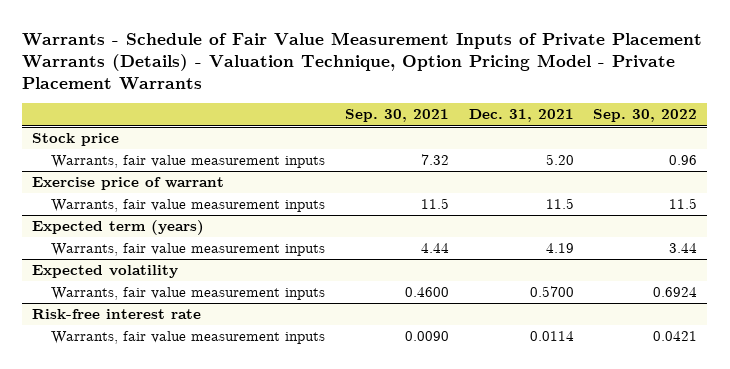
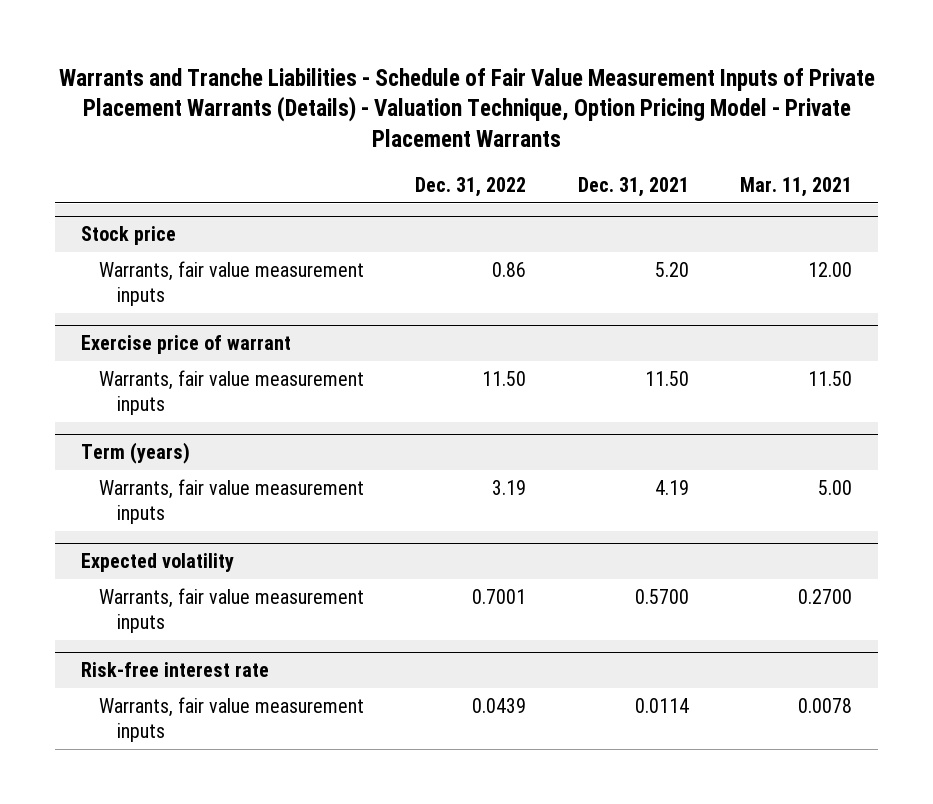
- Warrants - Schedule of Fair Value Measurement Inputs of Private Placement Warrants (Details) - Valuation Technique, Option Pricing Model - Private Placement Warrants
+ Warrants and Tranche Liabilities - Schedule of Fair Value Measurement Inputs of Private Placement Warrants (Details) - Valuation Technique, Option Pricing Model - Private Placement Warrants
- | Sep. 30, 2021 | Dec. 31, 2021 | Sep. 30, 2022
+ | Dec. 31, 2022 | Dec. 31, 2021 | Mar. 11, 2021
@ Exercise price of warrant
- Warrants, fair value measurement inputs | 11.5 | 11.5 | 11.5
- Expected term (years)
@ Exercise price of warrant
+ Warrants, fair value measurement inputs | 11.50 | 11.50 | 11.50
+ Term (years)

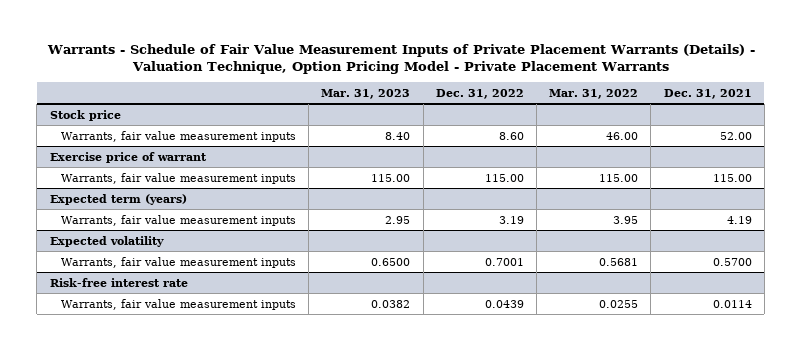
- Warrants and Tranche Liabilities - Schedule of Fair Value Measurement Inputs of Private Placement Warrants (Details) - Valuation Technique, Option Pricing Model - Private Placement Warrants
+ Warrants - Schedule of Fair Value Measurement Inputs of Private Placement Warrants (Details) - Valuation Technique, Option Pricing Model - Private Placement Warrants
- | Dec. 31, 2022 | Dec. 31, 2021 | Mar. 11, 2021
+ | Mar. 31, 2023 | Dec. 31, 2022 | Mar. 31, 2022 | Dec. 31, 2021
@ Stock price
- Warrants, fair value measurement inputs | 0.86 | 5.20 | 12.00
+ Warrants, fair value measurement inputs | 8.40 | 8.60 | 46.00 | 52.00
@ Exercise price of warrant
- Warrants, fair value measurement inputs | 11.50 | 11.50 | 11.50
- Term (years)
@ Exercise price of warrant
+ Warrants, fair value measurement inputs | 115.00 | 115.00 | 115.00 | 115.00
+ Expected term (years)

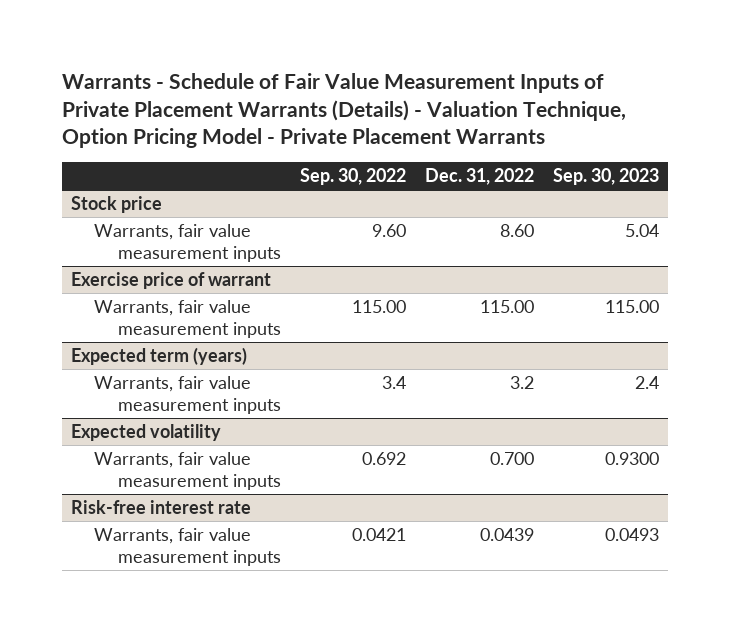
- | Mar. 31, 2023 | Dec. 31, 2022 | Mar. 31, 2022 | Dec. 31, 2021
+ | Sep. 30, 2022 | Dec. 31, 2022 | Sep. 30, 2023
@ Expected term (years)
- Warrants, fair value measurement inputs | 2.95 | 3.19 | 3.95 | 4.19
+ Warrants, fair value measurement inputs | 3.4 | 3.2 | 2.4
@ Expected volatility
- Warrants, fair value measurement inputs | 0.6500 | 0.7001 | 0.5681 | 0.5700
+ Warrants, fair value measurement inputs | 0.692 | 0.700 | 0.9300

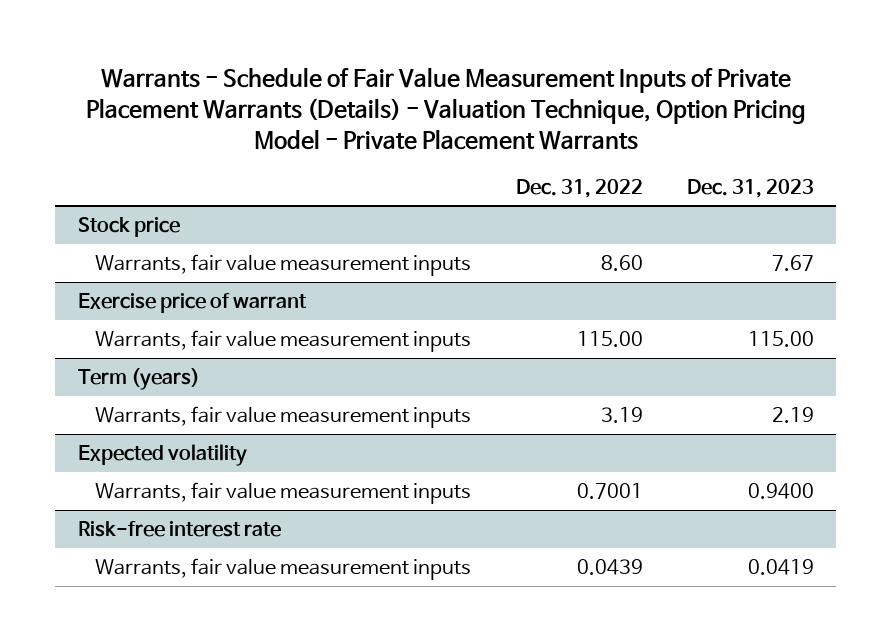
- | Sep. 30, 2022 | Dec. 31, 2022 | Sep. 30, 2023
+ | Dec. 31, 2022 | Dec. 31, 2023
- Expected term (years)
- Warrants, fair value measurement inputs | 3.4 | 3.2 | 2.4
+ Term (years)
+ Warrants, fair value measurement inputs | 3.19 | 2.19
@ Expected volatility
- Warrants, fair value measurement inputs | 0.692 | 0.700 | 0.9300
+ Warrants, fair value measurement inputs | 0.7001 | 0.9400

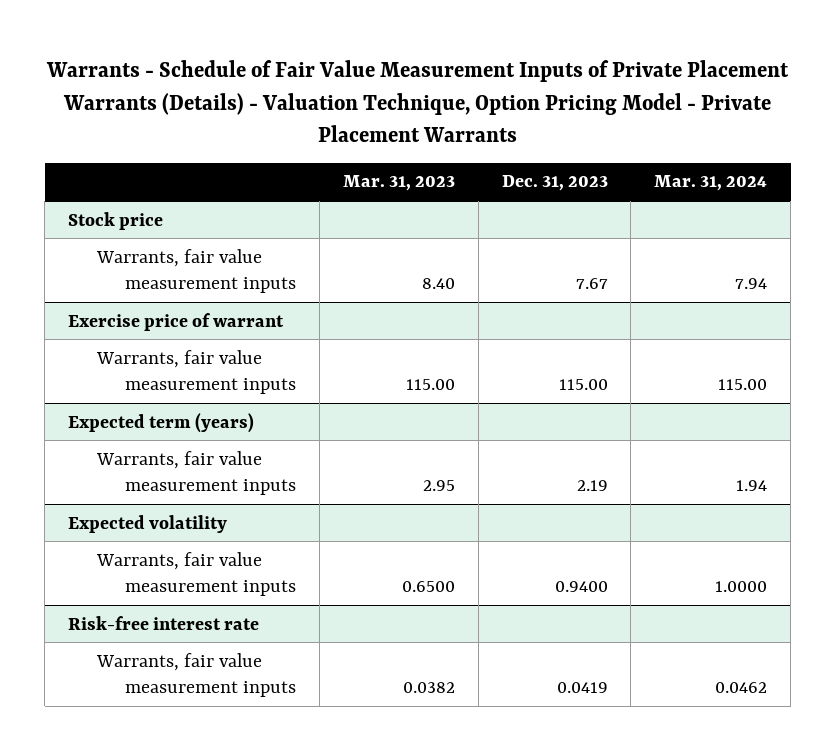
- | Dec. 31, 2022 | Dec. 31, 2023
+ | Mar. 31, 2023 | Dec. 31, 2023 | Mar. 31, 2024
- Term (years)
+ Expected term (years)

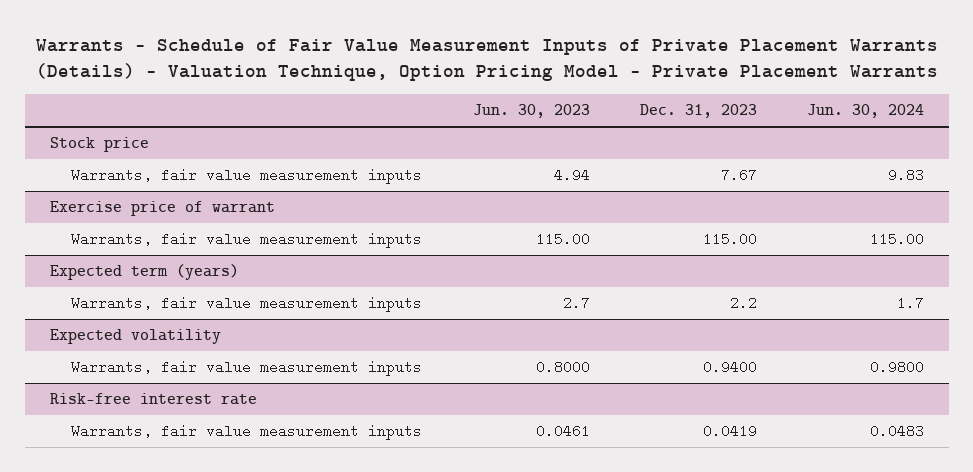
- | Mar. 31, 2023 | Dec. 31, 2023 | Mar. 31, 2024
+ | Jun. 30, 2023 | Dec. 31, 2023 | Jun. 30, 2024
@ Expected term (years)
- Warrants, fair value measurement inputs | 2.95 | 2.19 | 1.94
+ Warrants, fair value measurement inputs | 2.7 | 2.2 | 1.7

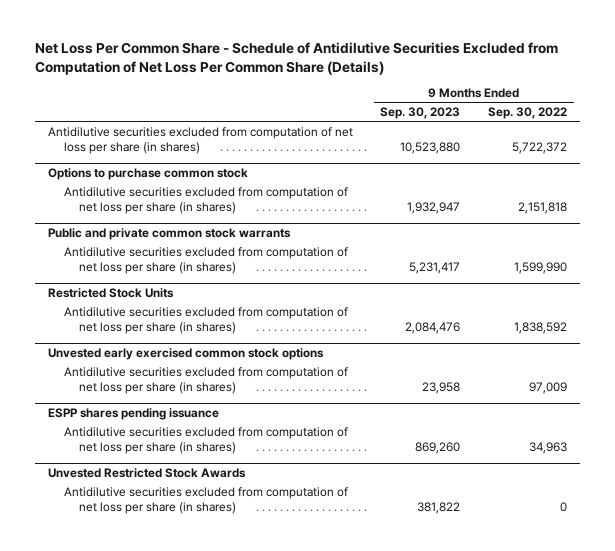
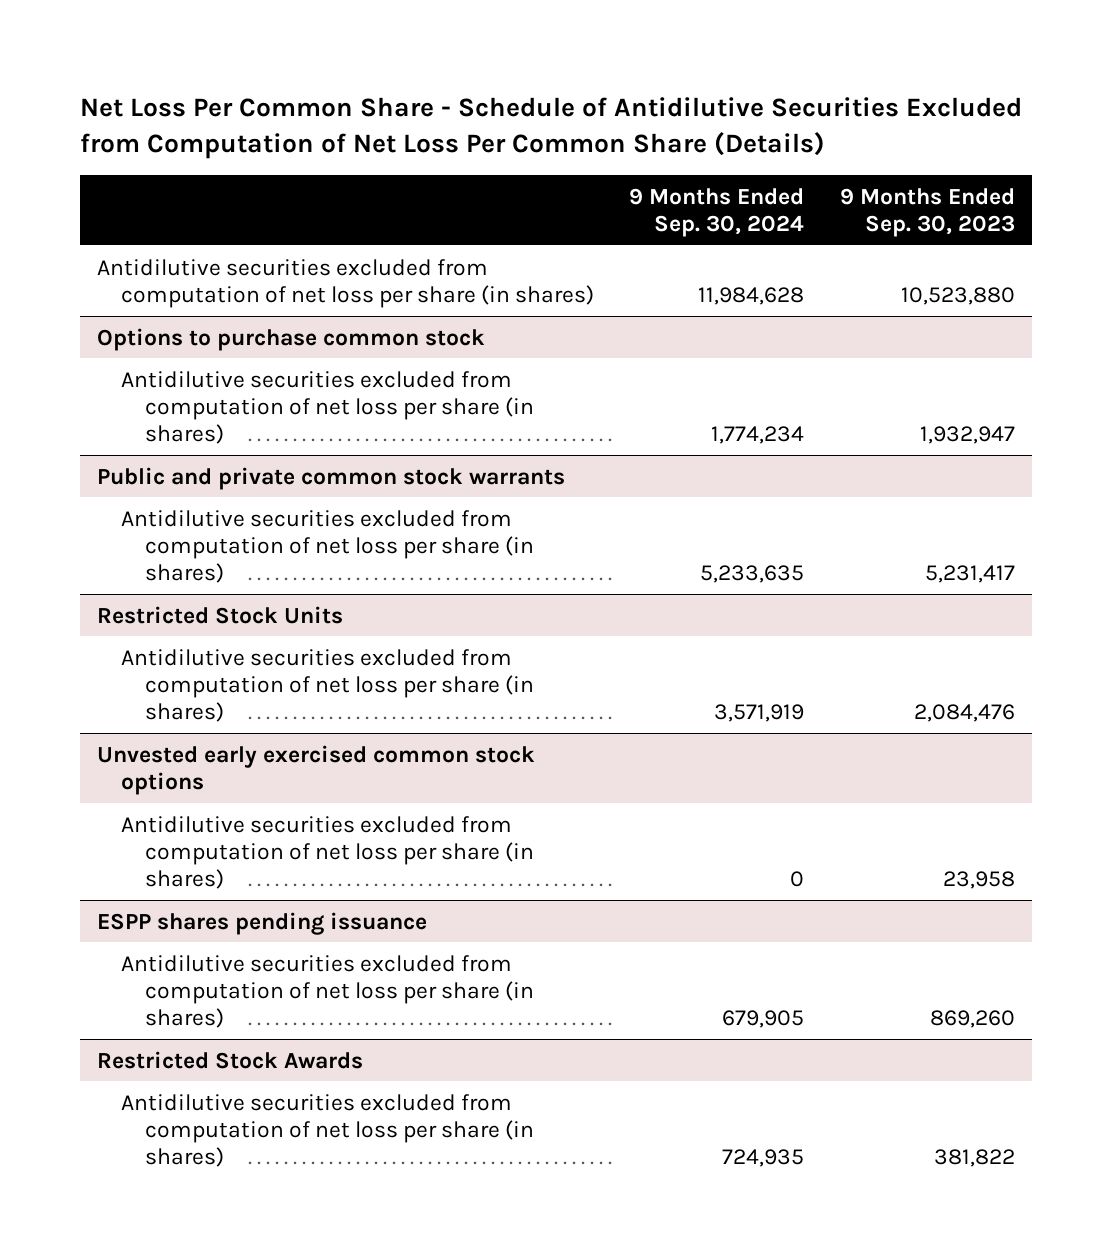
- | 9 Months Ended Sep. 30, 2023 | 9 Months Ended Sep. 30, 2022
+ | 9 Months Ended Sep. 30, 2024 | 9 Months Ended Sep. 30, 2023
- Unvested Restricted Stock Awards
+ Restricted Stock Awards

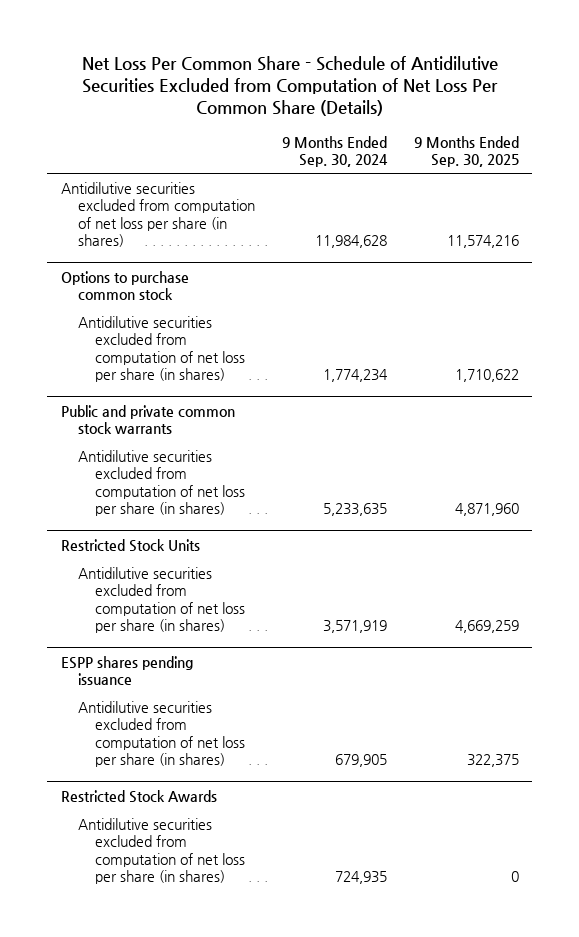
- | 9 Months Ended Sep. 30, 2024 | 9 Months Ended Sep. 30, 2023
+ | 9 Months Ended Sep. 30, 2024 | 9 Months Ended Sep. 30, 2025
- Unvested early exercised common stock options
- Antidilutive securities excluded from computation of net loss per share (in shares) | 0 | 23,958

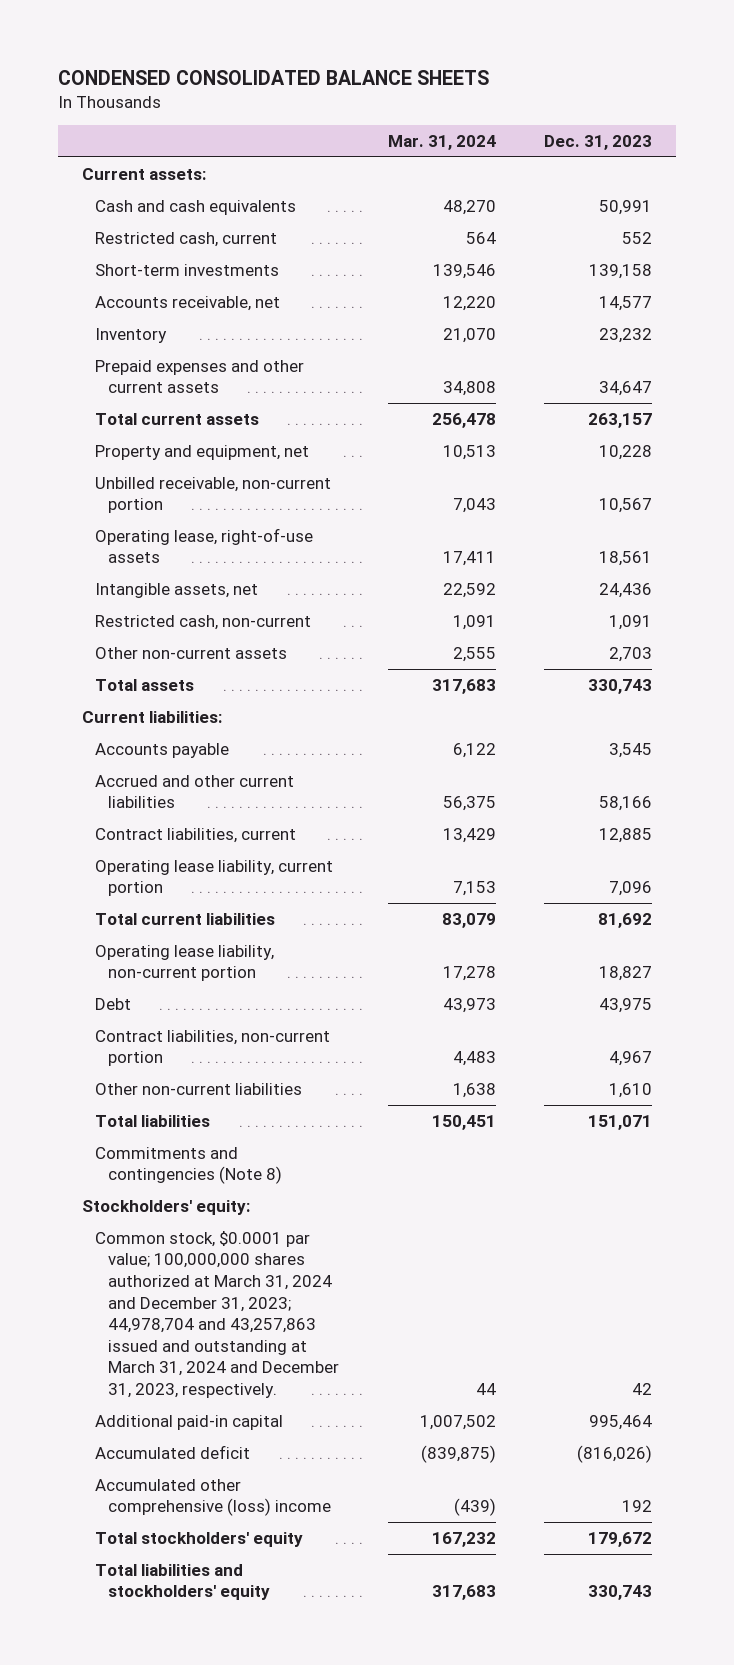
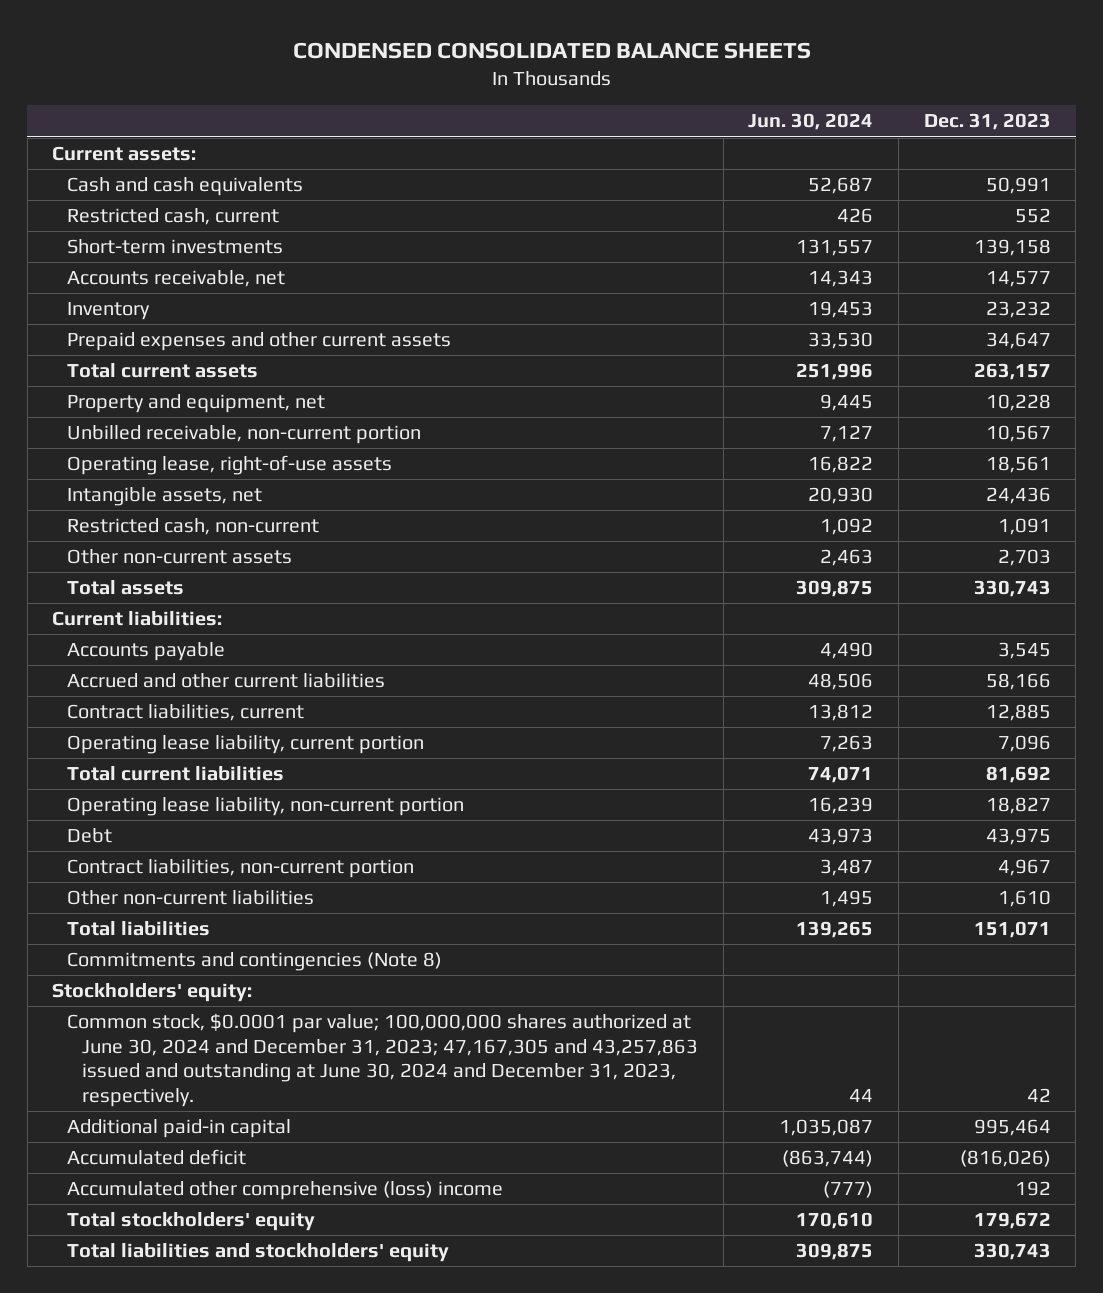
- | Mar. 31, 2024 | Dec. 31, 2023
+ | Jun. 30, 2024 | Dec. 31, 2023
- Common stock, $0.0001 par value; 100,000,000 shares authorized at March 31, 2024 and December 31, 2023; 44,978,704 and 43,257,863 issued and outstanding at March 31, 2024 and December 31, 2023, respectively. | 44 | 42
+ Common stock, $0.0001 par value; 100,000,000 shares authorized at June 30, 2024 and December 31, 2023; 47,167,305 and 43,257,863 issued and outstanding at June 30, 2024 and December 31, 2023, respectively. | 44 | 42

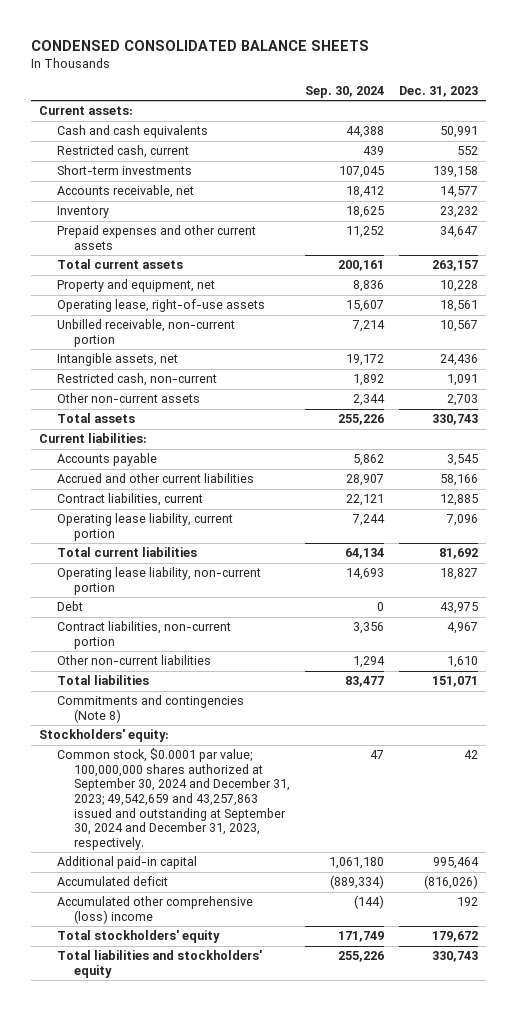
- | Jun. 30, 2024 | Dec. 31, 2023
+ | Sep. 30, 2024 | Dec. 31, 2023
moved down: Unbilled receivable, non-current portion | 7,214 | 10,567
- Common stock, $0.0001 par value; 100,000,000 shares authorized at June 30, 2024 and December 31, 2023; 47,167,305 and 43,257,863 issued and outstanding at June 30, 2024 and December 31, 2023, respectively. | 44 | 42
+ Common stock, $0.0001 par value; 100,000,000 shares authorized at September 30, 2024 and December 31, 2023; 49,542,659 and 43,257,863 issued and outstanding at September 30, 2024 and December 31, 2023, respectively. | 47 | 42

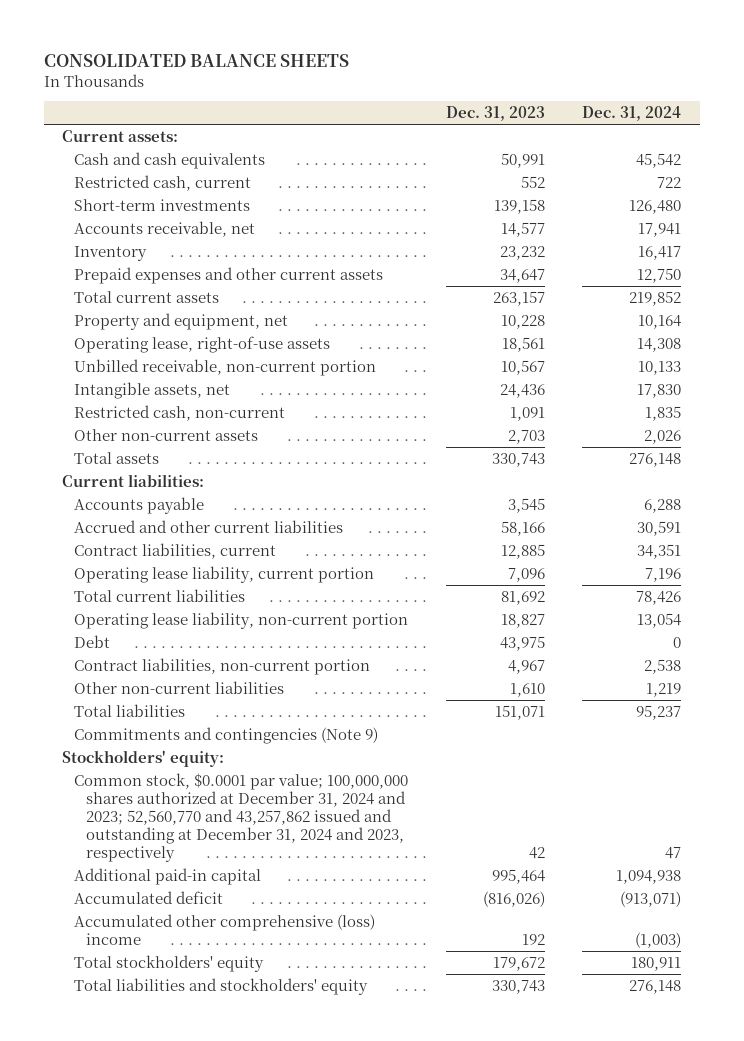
- CONDENSED CONSOLIDATED BALANCE SHEETS
+ CONSOLIDATED BALANCE SHEETS
- | Sep. 30, 2024 | Dec. 31, 2023
+ | Dec. 31, 2023 | Dec. 31, 2024
- Commitments and contingencies (Note 8)
+ Commitments and contingencies (Note 9)
- Common stock, $0.0001 par value; 100,000,000 shares authorized at September 30, 2024 and December 31, 2023; 49,542,659 and 43,257,863 issued and outstanding at September 30, 2024 and December 31, 2023, respectively. | 47 | 42
+ Common stock, $0.0001 par value; 100,000,000 shares authorized at December 31, 2024 and 2023; 52,560,770 and 43,257,862 issued and outstanding at December 31, 2024 and 2023, respectively | 42 | 47

